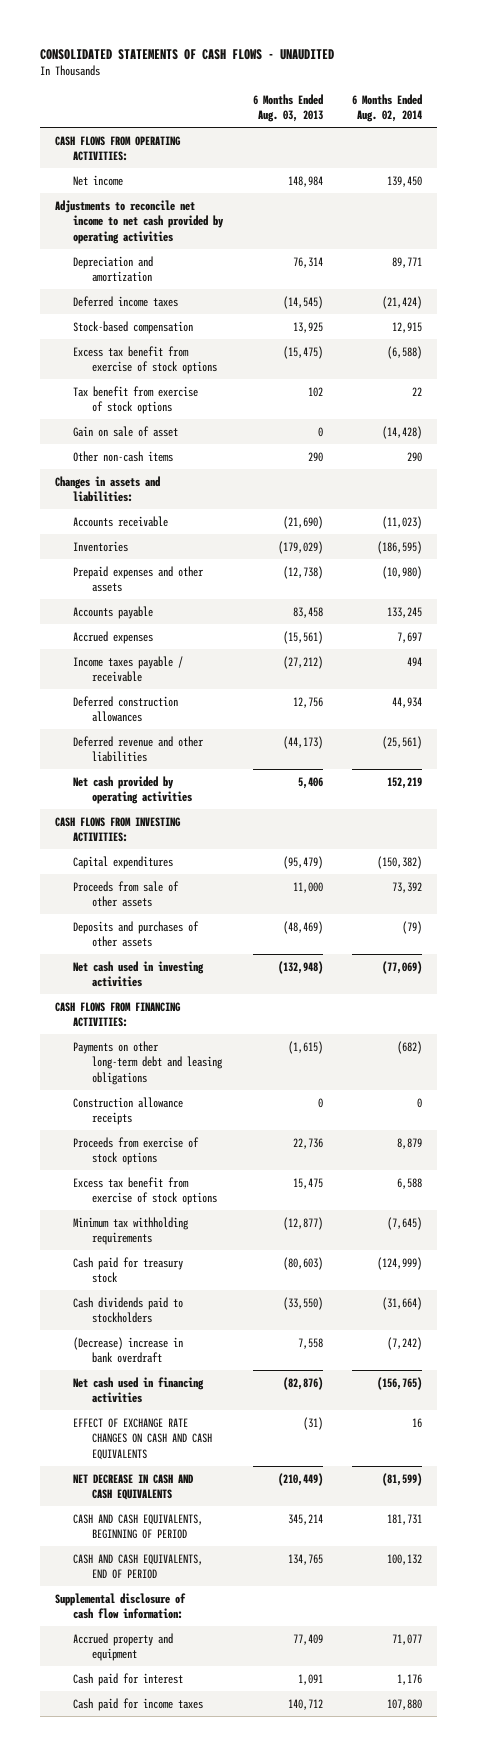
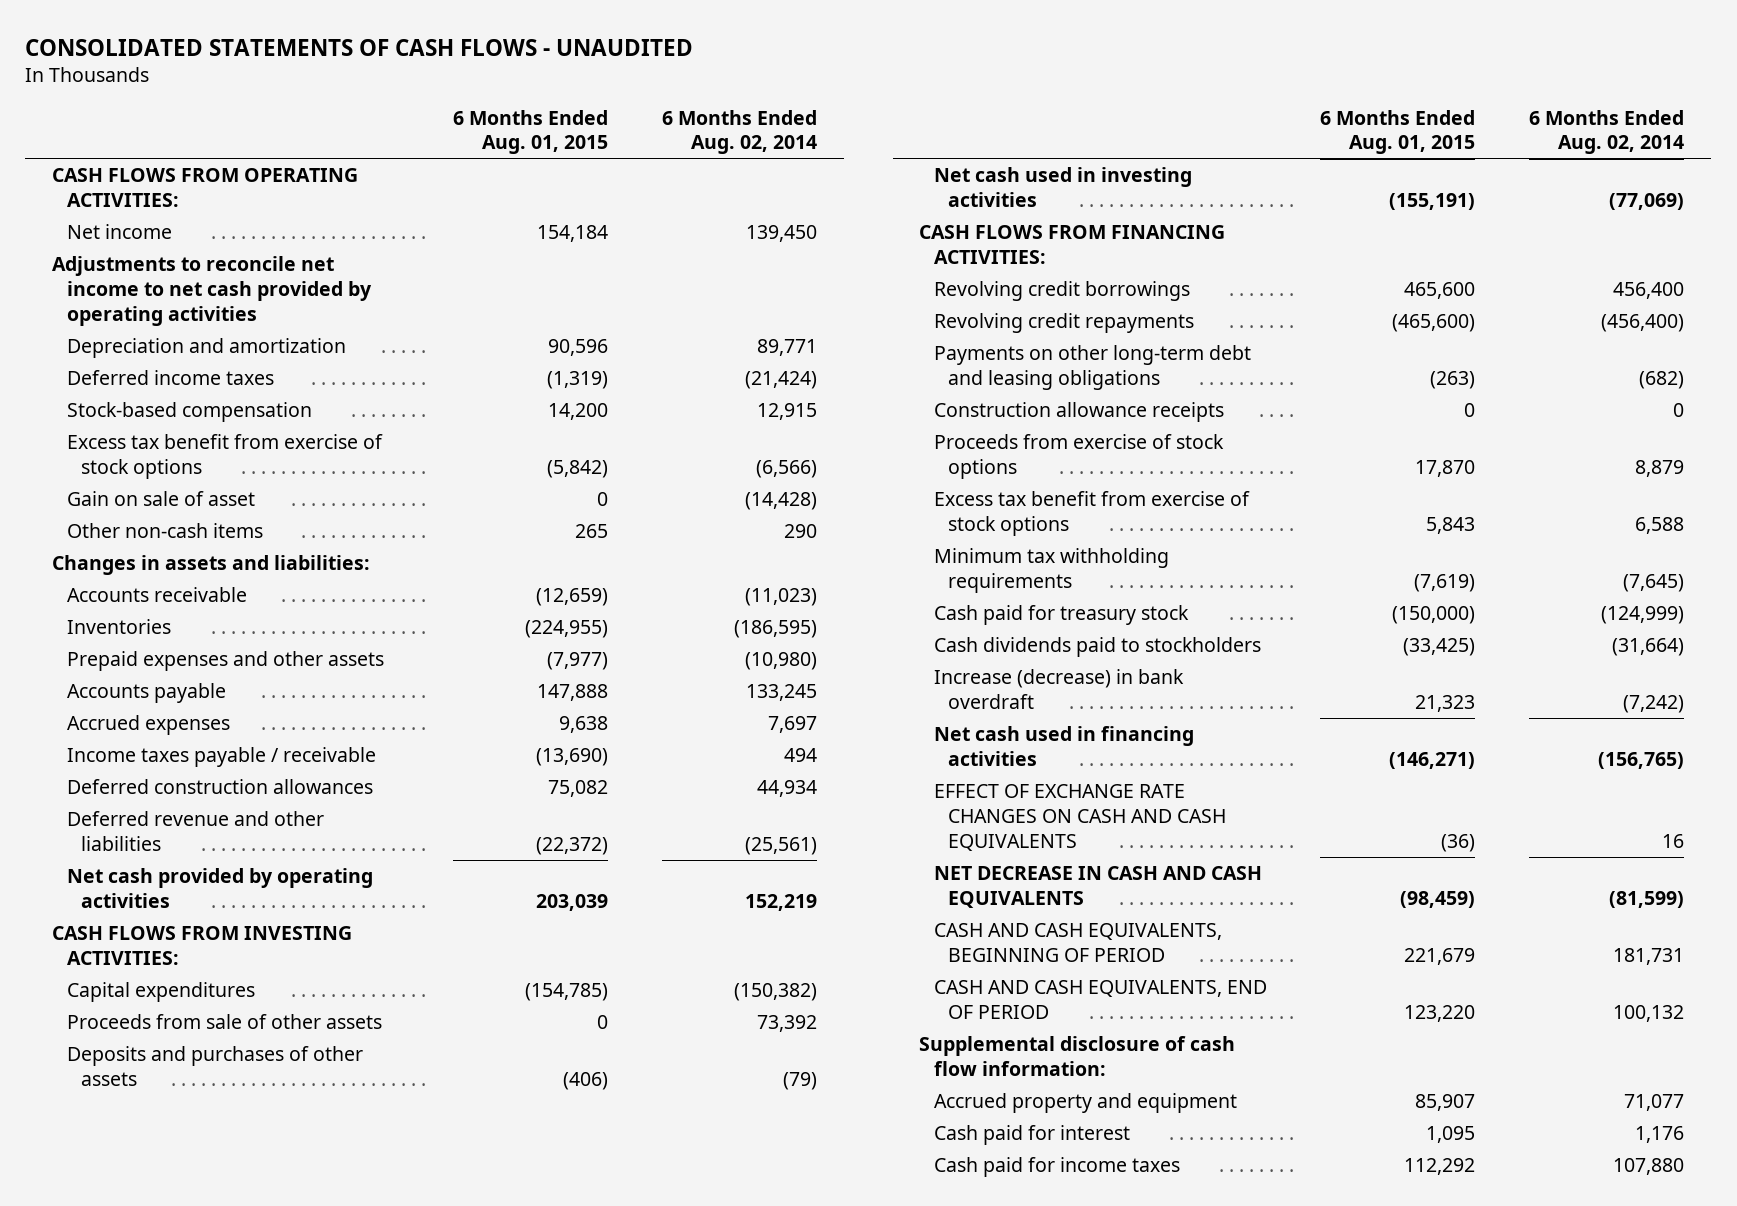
- | 6 Months Ended Aug. 03, 2013 | 6 Months Ended Aug. 02, 2014
+ | 6 Months Ended Aug. 01, 2015 | 6 Months Ended Aug. 02, 2014
- Excess tax benefit from exercise of stock options | (15,475) | (6,588)
- Tax benefit from exercise of stock options | 102 | 22
+ Excess tax benefit from exercise of stock options | (5,842) | (6,566)
+ Revolving credit borrowings | 465,600 | 456,400
+ Revolving credit repayments | (465,600) | (456,400)
- (Decrease) increase in bank overdraft | 7,558 | (7,242)
+ Increase (decrease) in bank overdraft | 21,323 | (7,242)

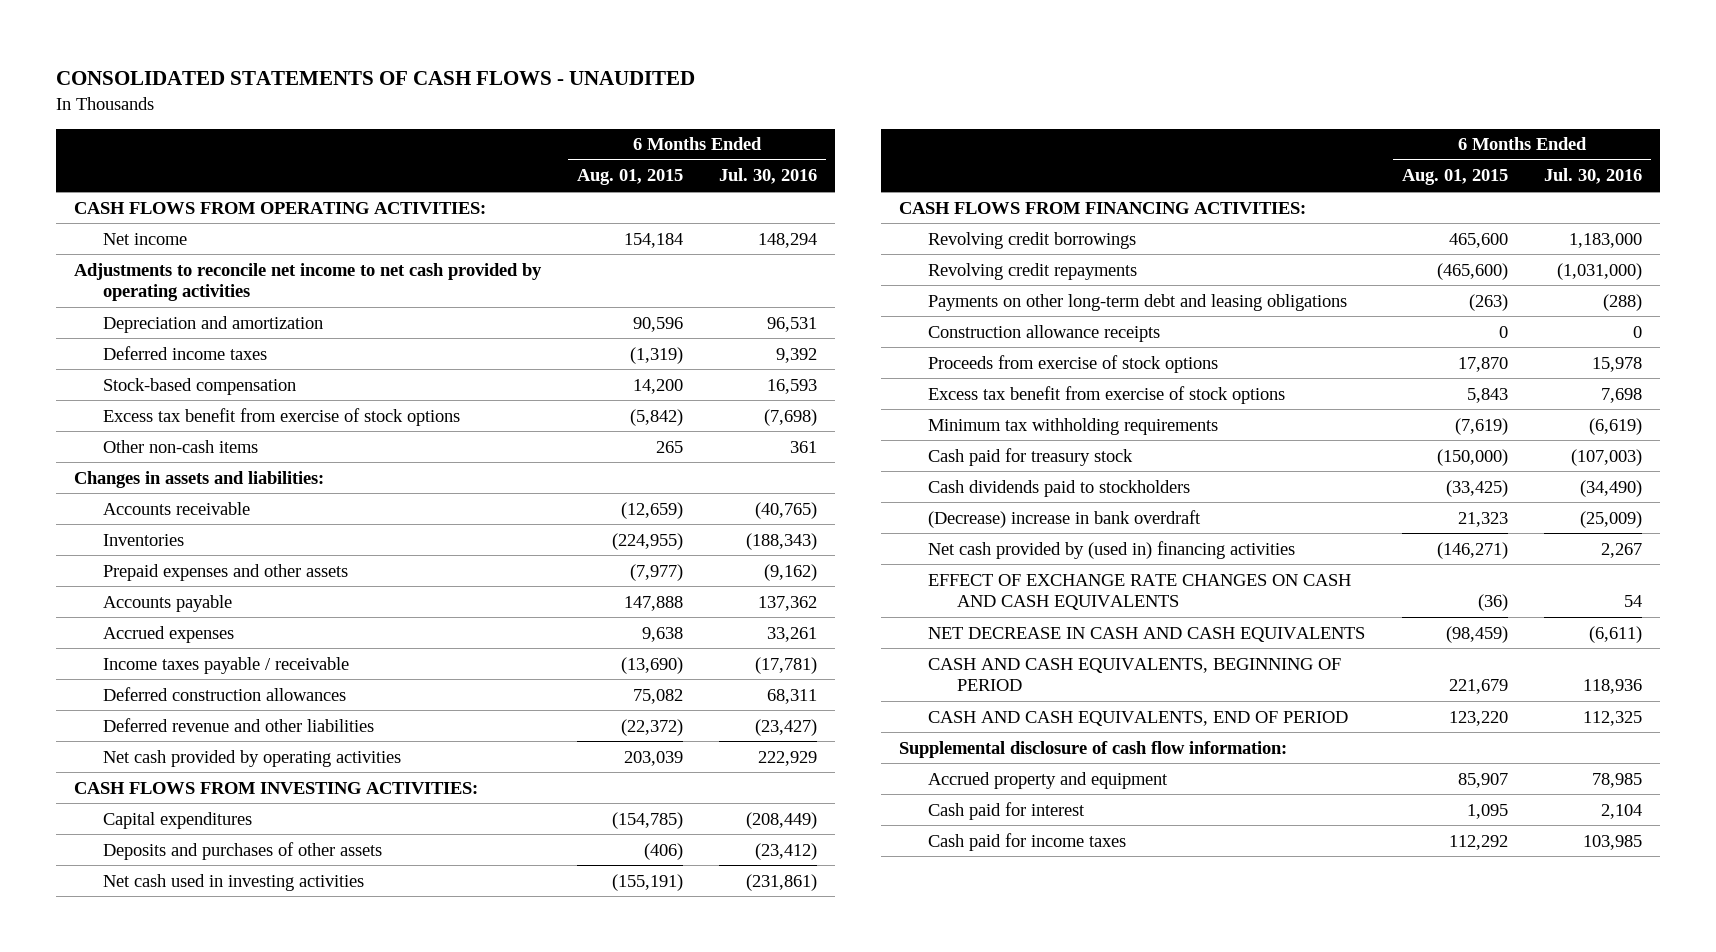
- | 6 Months Ended Aug. 01, 2015 | 6 Months Ended Aug. 02, 2014
+ | 6 Months Ended Aug. 01, 2015 | 6 Months Ended Jul. 30, 2016
- Gain on sale of asset | 0 | (14,428)
- Proceeds from sale of other assets | 0 | 73,392
- Increase (decrease) in bank overdraft | 21,323 | (7,242)
- Net cash used in financing activities | (146,271) | (156,765)
+ (Decrease) increase in bank overdraft | 21,323 | (25,009)
+ Net cash provided by (used in) financing activities | (146,271) | 2,267

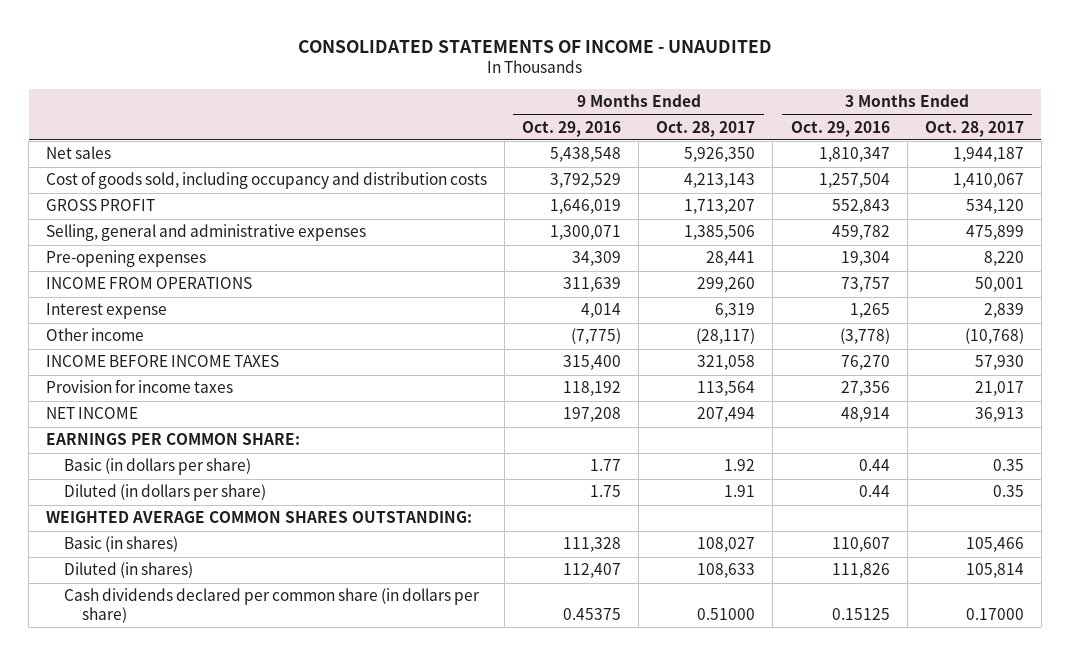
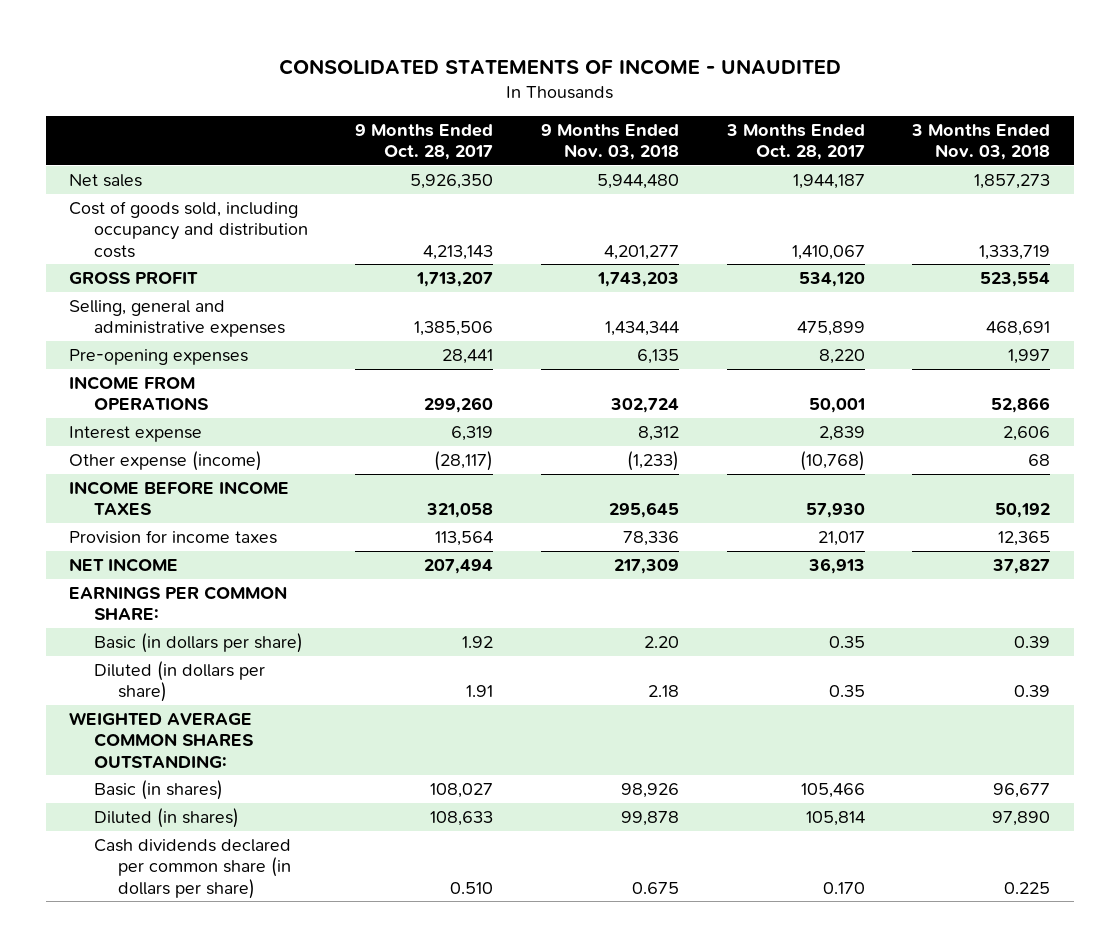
- | 9 Months Ended Oct. 29, 2016 | 9 Months Ended Oct. 28, 2017 | 3 Months Ended Oct. 29, 2016 | 3 Months Ended Oct. 28, 2017
+ | 9 Months Ended Oct. 28, 2017 | 9 Months Ended Nov. 03, 2018 | 3 Months Ended Oct. 28, 2017 | 3 Months Ended Nov. 03, 2018
- Other income | (7,775) | (28,117) | (3,778) | (10,768)
+ Other expense (income) | (28,117) | (1,233) | (10,768) | 68
- Cash dividends declared per common share (in dollars per share) | 0.45375 | 0.51000 | 0.15125 | 0.17000
+ Cash dividends declared per common share (in dollars per share) | 0.510 | 0.675 | 0.170 | 0.225

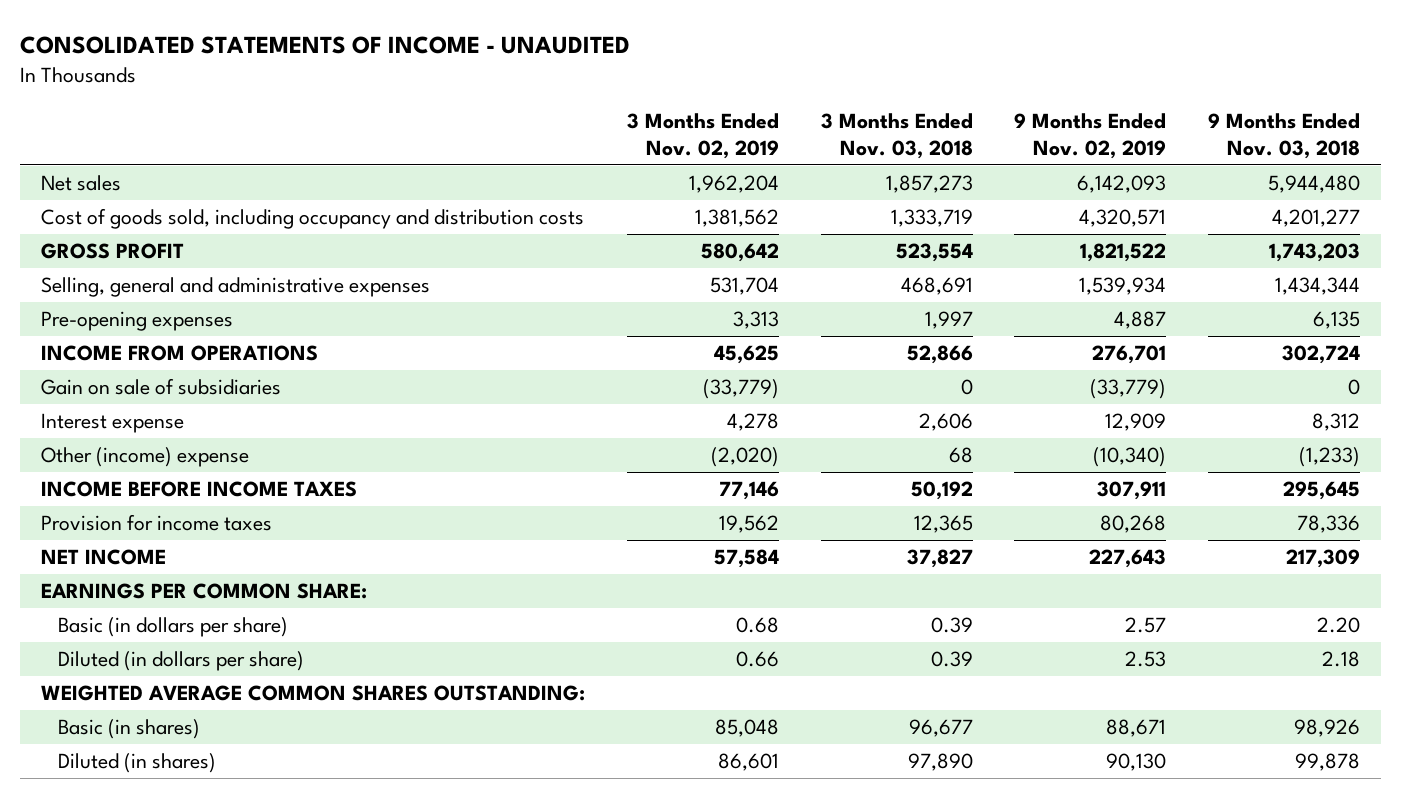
- | 9 Months Ended Oct. 28, 2017 | 9 Months Ended Nov. 03, 2018 | 3 Months Ended Oct. 28, 2017 | 3 Months Ended Nov. 03, 2018
+ | 3 Months Ended Nov. 02, 2019 | 3 Months Ended Nov. 03, 2018 | 9 Months Ended Nov. 02, 2019 | 9 Months Ended Nov. 03, 2018
+ Gain on sale of subsidiaries | (33,779) | 0 | (33,779) | 0
- Other expense (income) | (28,117) | (1,233) | (10,768) | 68
+ Other (income) expense | (2,020) | 68 | (10,340) | (1,233)
- Cash dividends declared per common share (in dollars per share) | 0.510 | 0.675 | 0.170 | 0.225

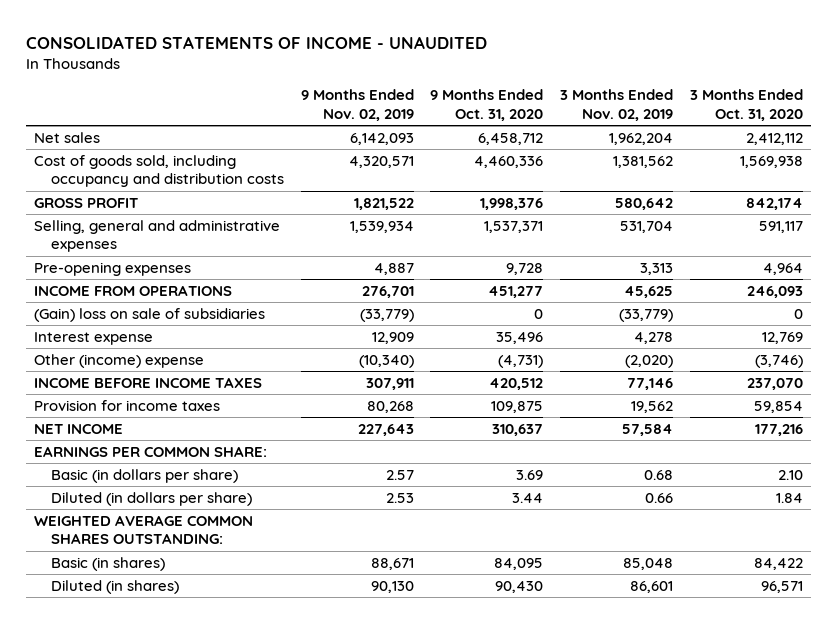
- | 3 Months Ended Nov. 02, 2019 | 3 Months Ended Nov. 03, 2018 | 9 Months Ended Nov. 02, 2019 | 9 Months Ended Nov. 03, 2018
+ | 9 Months Ended Nov. 02, 2019 | 9 Months Ended Oct. 31, 2020 | 3 Months Ended Nov. 02, 2019 | 3 Months Ended Oct. 31, 2020
- Gain on sale of subsidiaries | (33,779) | 0 | (33,779) | 0
+ (Gain) loss on sale of subsidiaries | (33,779) | 0 | (33,779) | 0

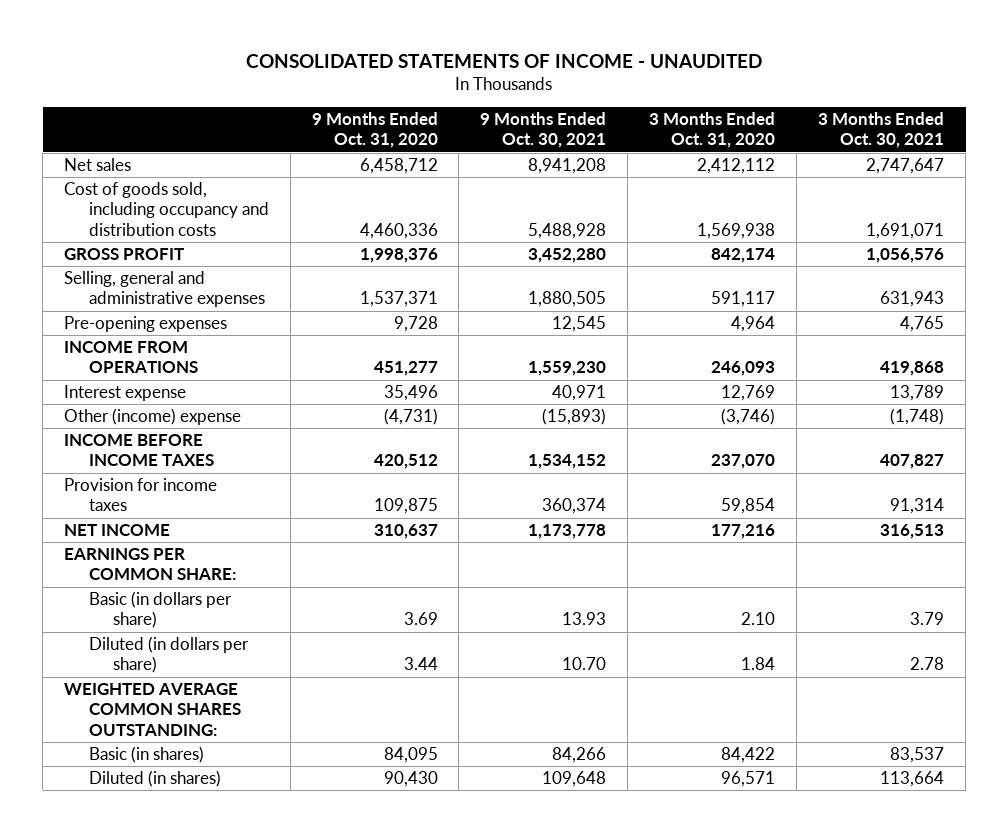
- | 9 Months Ended Nov. 02, 2019 | 9 Months Ended Oct. 31, 2020 | 3 Months Ended Nov. 02, 2019 | 3 Months Ended Oct. 31, 2020
+ | 9 Months Ended Oct. 31, 2020 | 9 Months Ended Oct. 30, 2021 | 3 Months Ended Oct. 31, 2020 | 3 Months Ended Oct. 30, 2021
- (Gain) loss on sale of subsidiaries | (33,779) | 0 | (33,779) | 0

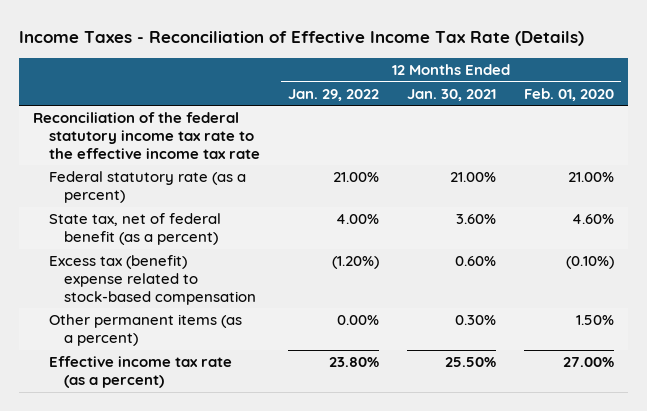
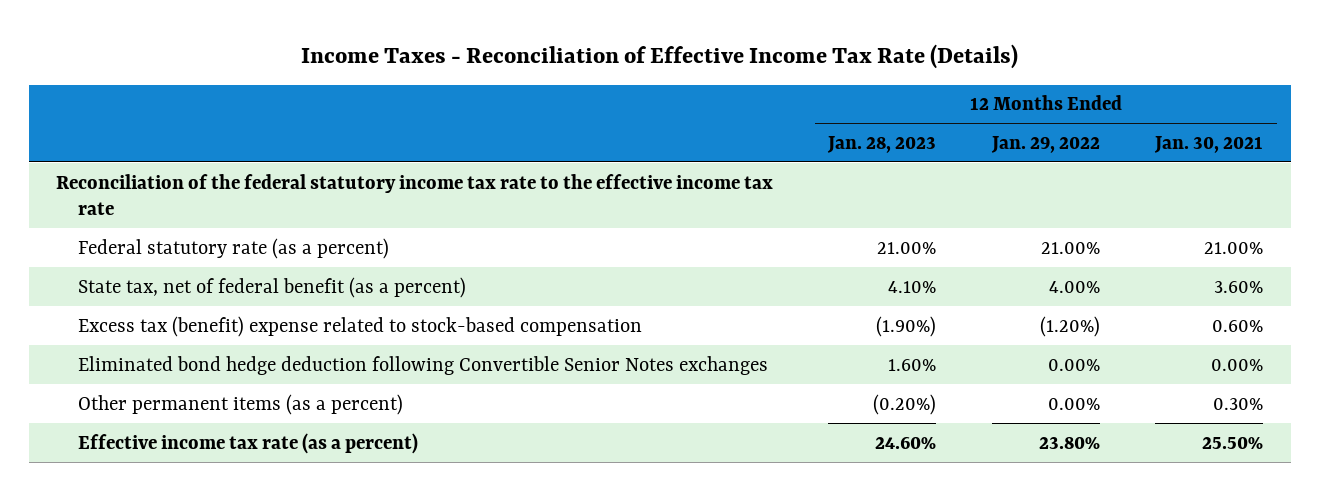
- | 12 Months Ended Jan. 29, 2022 | 12 Months Ended Jan. 30, 2021 | 12 Months Ended Feb. 01, 2020
+ | 12 Months Ended Jan. 28, 2023 | 12 Months Ended Jan. 29, 2022 | 12 Months Ended Jan. 30, 2021
+ Eliminated bond hedge deduction following Convertible Senior Notes exchanges | 1.60% | 0.00% | 0.00%

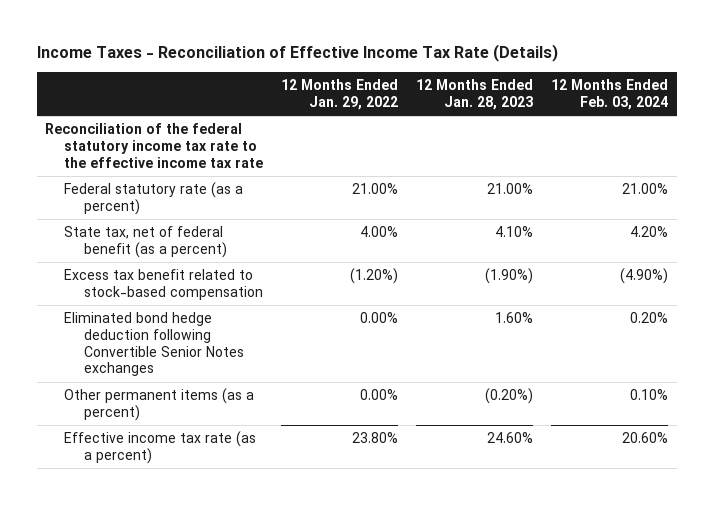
- | 12 Months Ended Jan. 28, 2023 | 12 Months Ended Jan. 29, 2022 | 12 Months Ended Jan. 30, 2021
+ | 12 Months Ended Jan. 29, 2022 | 12 Months Ended Jan. 28, 2023 | 12 Months Ended Feb. 03, 2024
- Excess tax (benefit) expense related to stock-based compensation | (1.90%) | (1.20%) | 0.60%
+ Excess tax benefit related to stock-based compensation | (1.20%) | (1.90%) | (4.90%)

